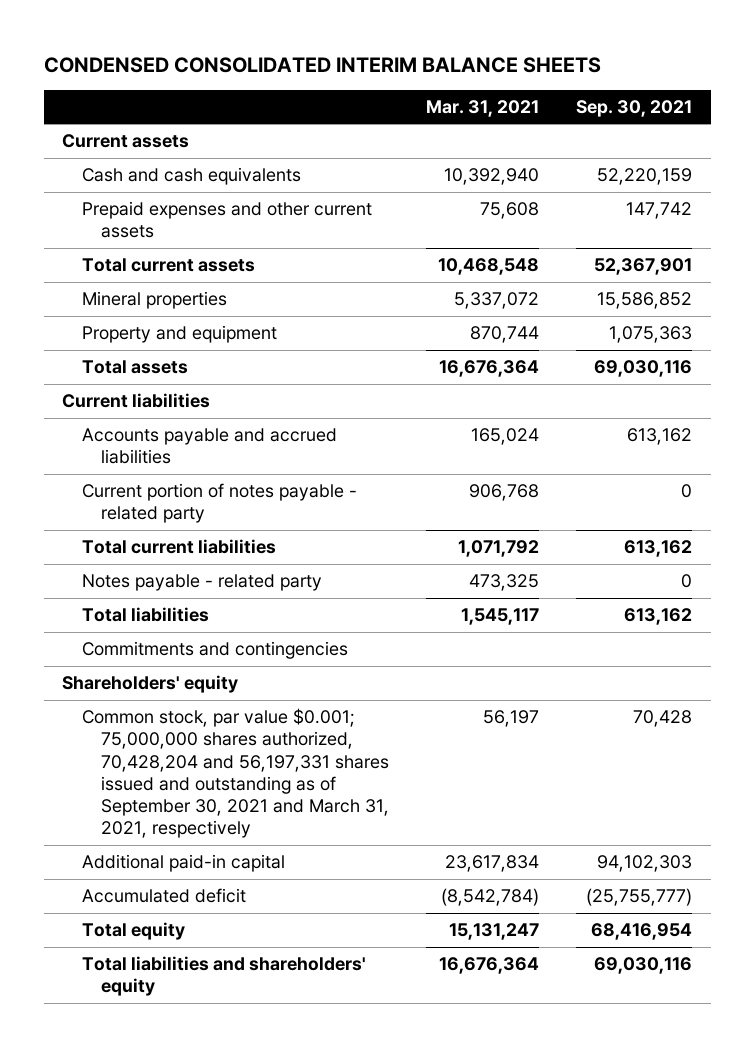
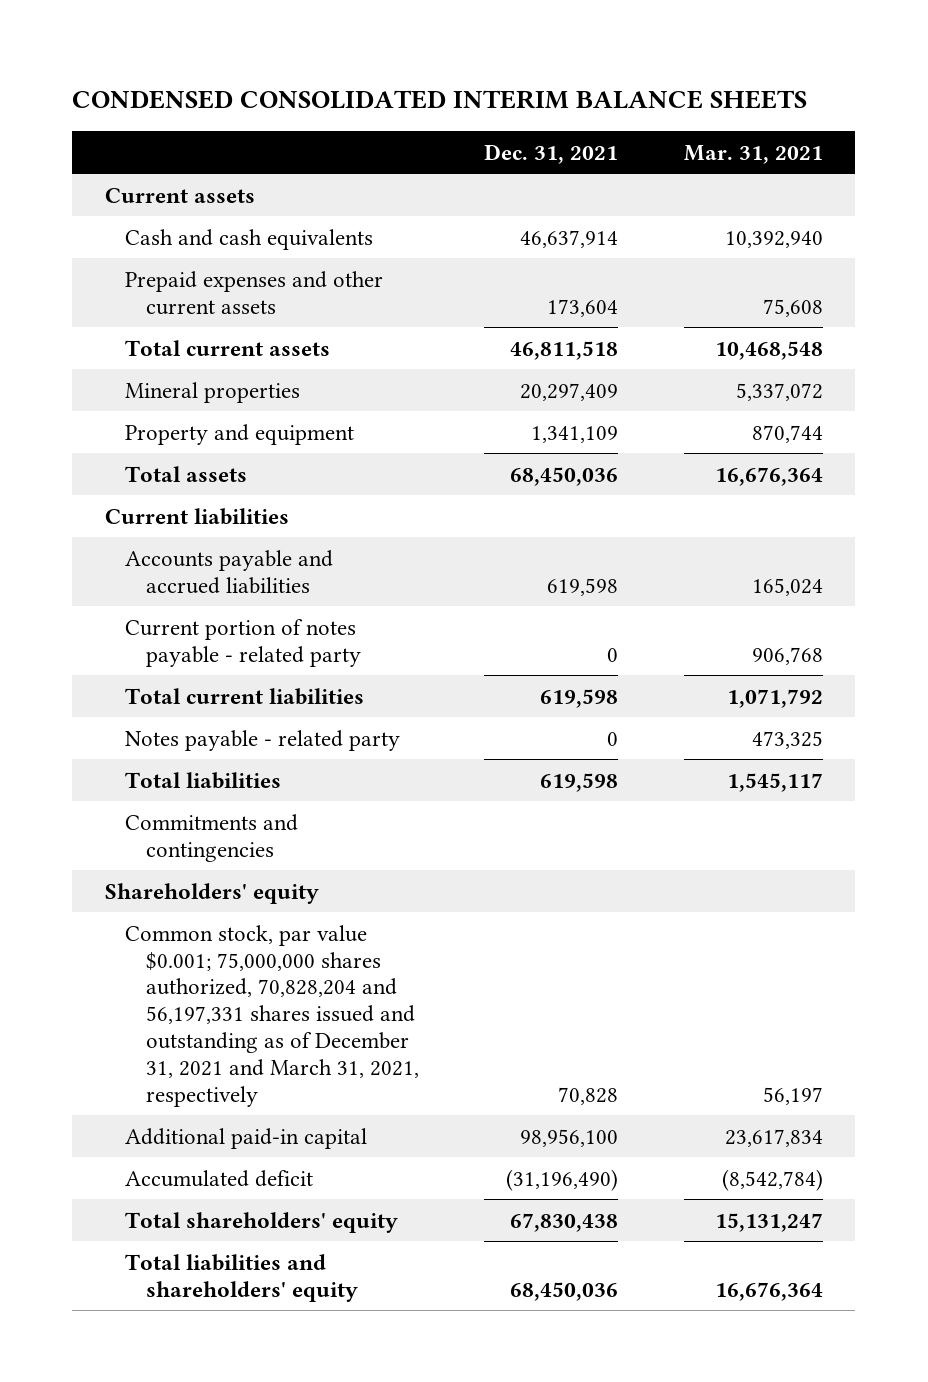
- | Mar. 31, 2021 | Sep. 30, 2021
+ | Dec. 31, 2021 | Mar. 31, 2021
- Common stock, par value $0.001; 75,000,000 shares authorized, 70,428,204 and 56,197,331 shares issued and outstanding as of September 30, 2021 and March 31, 2021, respectively | 56,197 | 70,428
+ Common stock, par value $0.001; 75,000,000 shares authorized, 70,828,204 and 56,197,331 shares issued and outstanding as of December 31, 2021 and March 31, 2021, respectively | 70,828 | 56,197
- Total equity | 15,131,247 | 68,416,954
+ Total shareholders' equity | 67,830,438 | 15,131,247

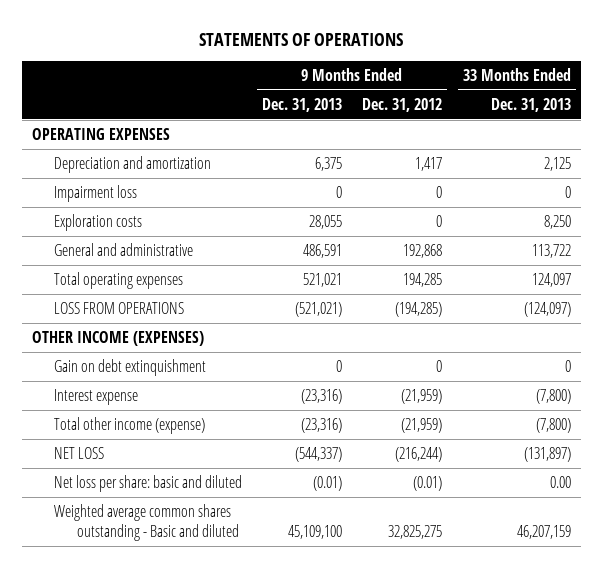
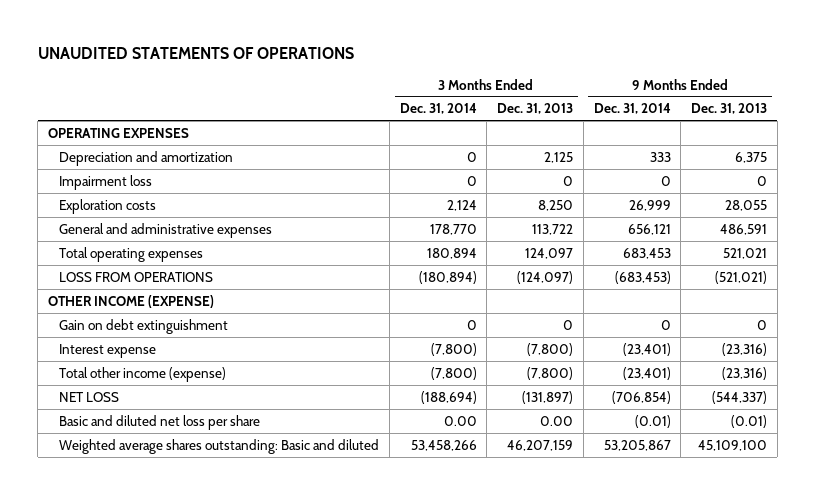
- STATEMENTS OF OPERATIONS
+ UNAUDITED STATEMENTS OF OPERATIONS
- | 9 Months Ended Dec. 31, 2013 | 9 Months Ended Dec. 31, 2012 | 33 Months Ended Dec. 31, 2013
+ | 3 Months Ended Dec. 31, 2014 | 3 Months Ended Dec. 31, 2013 | 9 Months Ended Dec. 31, 2014 | 9 Months Ended Dec. 31, 2013
- General and administrative | 486,591 | 192,868 | 113,722
+ General and administrative expenses | 178,770 | 113,722 | 656,121 | 486,591
- OTHER INCOME (EXPENSES)
- Gain on debt extinquishment | 0 | 0 | 0
+ OTHER INCOME (EXPENSE)
+ Gain on debt extinguishment | 0 | 0 | 0 | 0
- Net loss per share: basic and diluted | (0.01) | (0.01) | 0.00
- Weighted average common shares outstanding - Basic and diluted | 45,109,100 | 32,825,275 | 46,207,159
+ Basic and diluted net loss per share | 0.00 | 0.00 | (0.01) | (0.01)
+ Weighted average shares outstanding: Basic and diluted | 53,458,266 | 46,207,159 | 53,205,867 | 45,109,100

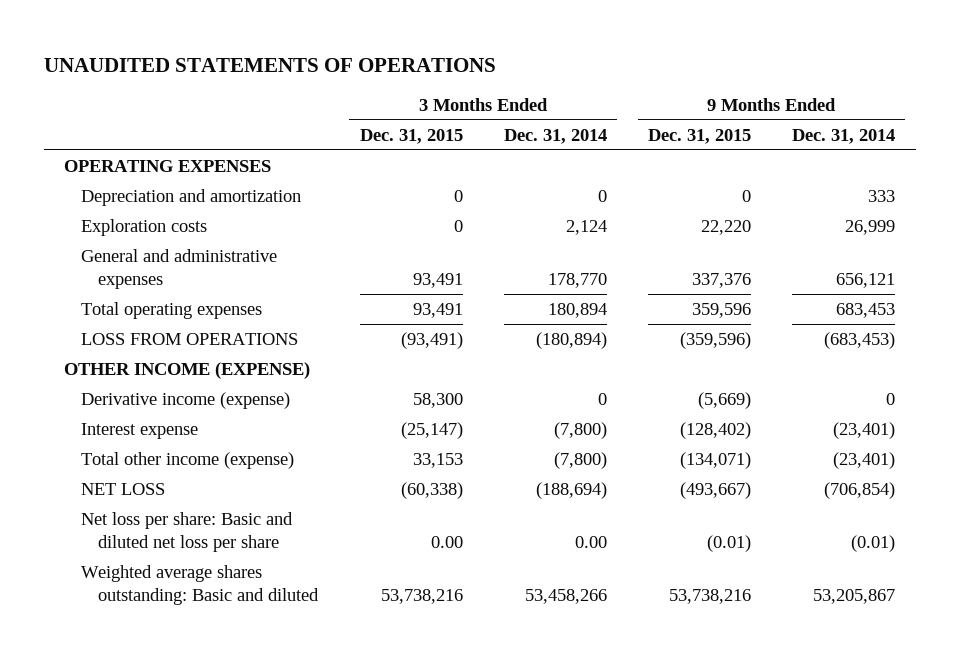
- | 3 Months Ended Dec. 31, 2014 | 3 Months Ended Dec. 31, 2013 | 9 Months Ended Dec. 31, 2014 | 9 Months Ended Dec. 31, 2013
+ | 3 Months Ended Dec. 31, 2015 | 3 Months Ended Dec. 31, 2014 | 9 Months Ended Dec. 31, 2015 | 9 Months Ended Dec. 31, 2014
- Impairment loss | 0 | 0 | 0 | 0
- Gain on debt extinguishment | 0 | 0 | 0 | 0
+ Derivative income (expense) | 58,300 | 0 | (5,669) | 0
- Basic and diluted net loss per share | 0.00 | 0.00 | (0.01) | (0.01)
+ Net loss per share: Basic and diluted net loss per share | 0.00 | 0.00 | (0.01) | (0.01)

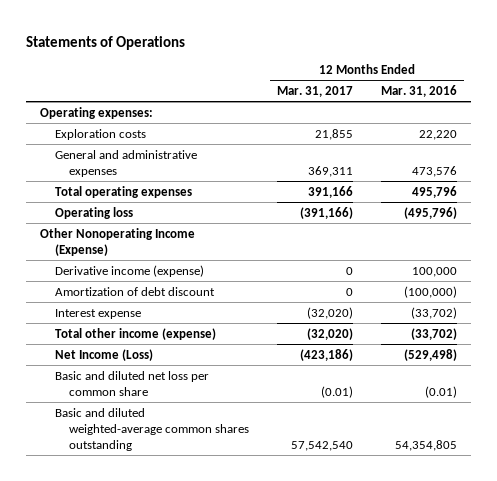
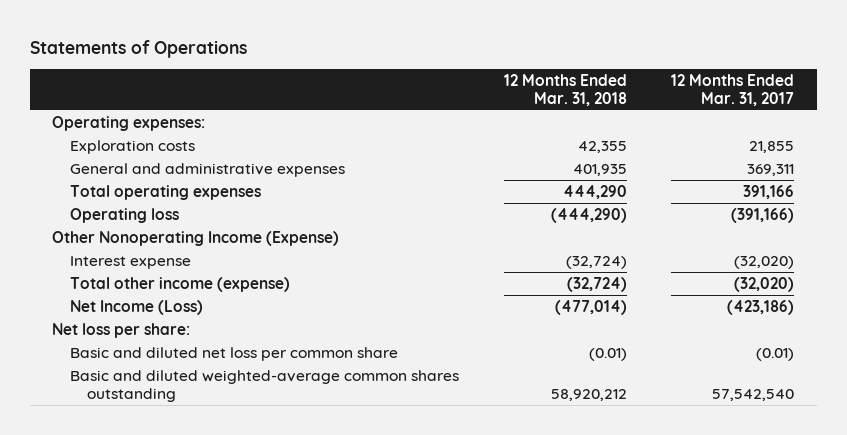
- | 12 Months Ended Mar. 31, 2017 | 12 Months Ended Mar. 31, 2016
+ | 12 Months Ended Mar. 31, 2018 | 12 Months Ended Mar. 31, 2017
- Derivative income (expense) | 0 | 100,000
- Amortization of debt discount | 0 | (100,000)
+ Net loss per share:

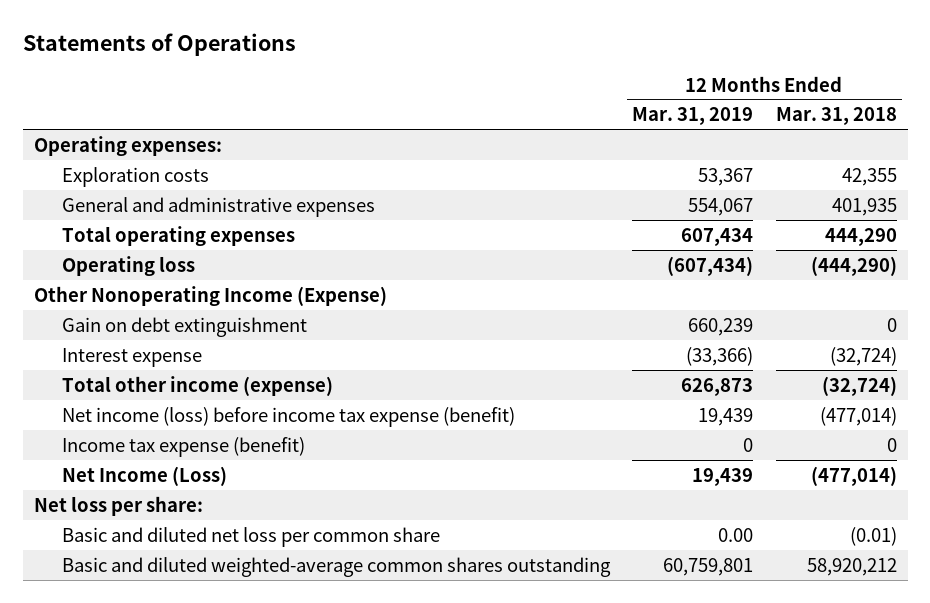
- | 12 Months Ended Mar. 31, 2018 | 12 Months Ended Mar. 31, 2017
+ | 12 Months Ended Mar. 31, 2019 | 12 Months Ended Mar. 31, 2018
+ Gain on debt extinguishment | 660,239 | 0
+ Net income (loss) before income tax expense (benefit) | 19,439 | (477,014)
+ Income tax expense (benefit) | 0 | 0

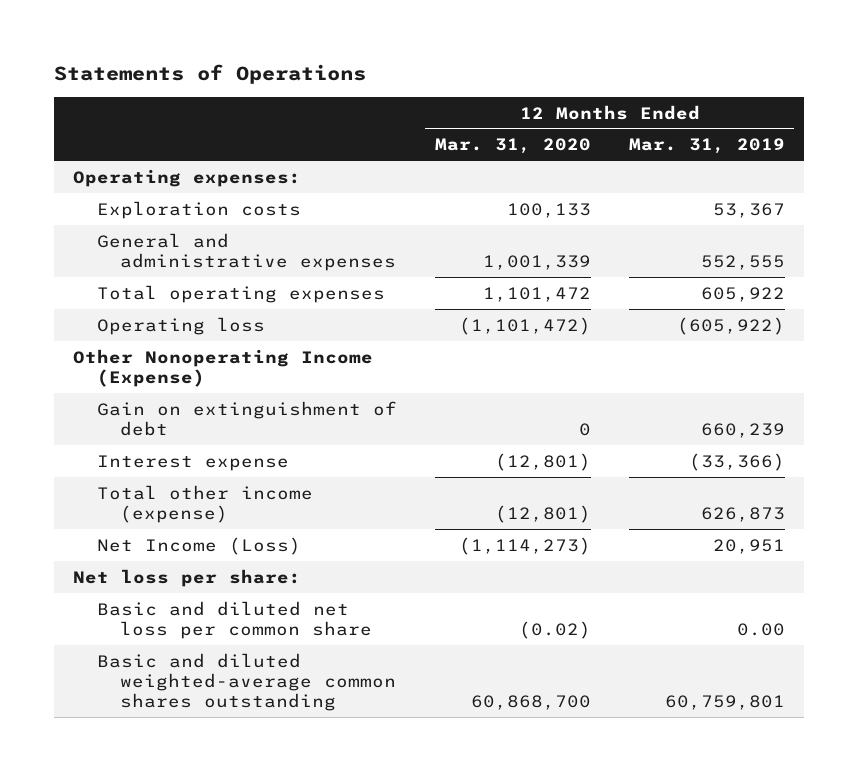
- | 12 Months Ended Mar. 31, 2019 | 12 Months Ended Mar. 31, 2018
+ | 12 Months Ended Mar. 31, 2020 | 12 Months Ended Mar. 31, 2019
- General and administrative expenses | 554,067 | 401,935
- Total operating expenses | 607,434 | 444,290
- Operating loss | (607,434) | (444,290)
+ General and administrative expenses | 1,001,339 | 552,555
+ Total operating expenses | 1,101,472 | 605,922
+ Operating loss | (1,101,472) | (605,922)
- Gain on debt extinguishment | 660,239 | 0
+ Gain on extinguishment of debt | 0 | 660,239
- Net income (loss) before income tax expense (benefit) | 19,439 | (477,014)
- Income tax expense (benefit) | 0 | 0
- Net Income (Loss) | 19,439 | (477,014)
+ Net Income (Loss) | (1,114,273) | 20,951

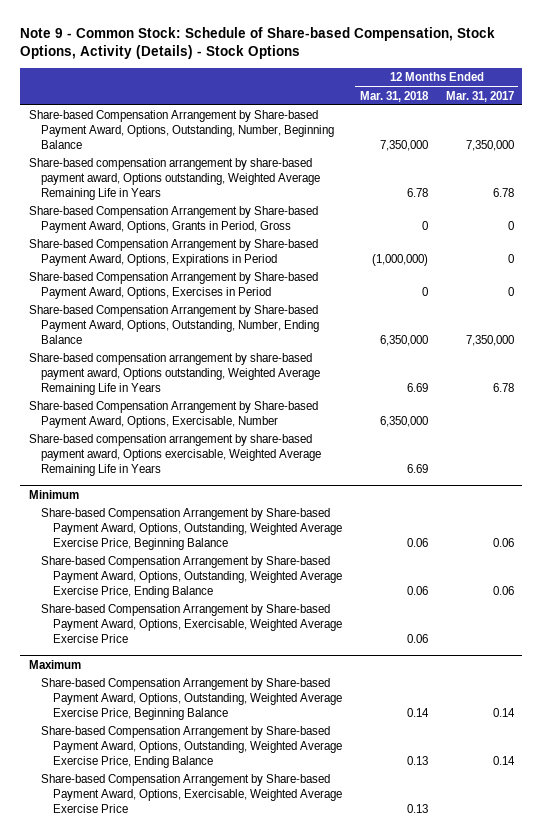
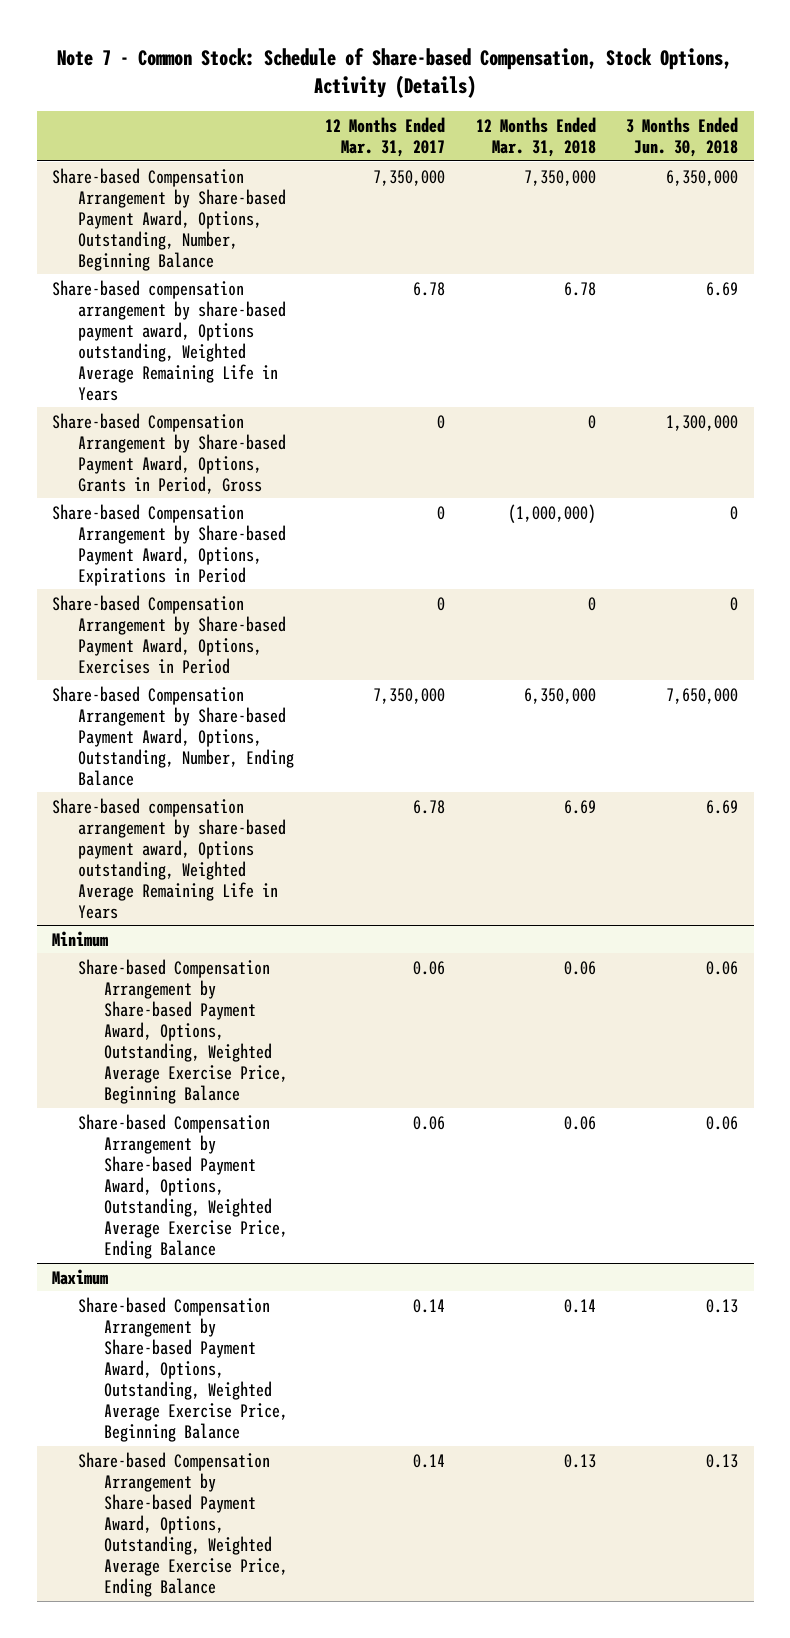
- Note 9 - Common Stock: Schedule of Share-based Compensation, Stock Options, Activity (Details) - Stock Options
+ Note 7 - Common Stock: Schedule of Share-based Compensation, Stock Options, Activity (Details)
- | 12 Months Ended Mar. 31, 2018 | 12 Months Ended Mar. 31, 2017
+ | 12 Months Ended Mar. 31, 2017 | 12 Months Ended Mar. 31, 2018 | 3 Months Ended Jun. 30, 2018
- Share-based Compensation Arrangement by Share-based Payment Award, Options, Exercisable, Number | 6,350,000 |
- Share-based compensation arrangement by share-based payment award, Options exercisable, Weighted Average Remaining Life in Years | 6.69 |
@ Minimum
- Share-based Compensation Arrangement by Share-based Payment Award, Options, Exercisable, Weighted Average Exercise Price | 0.06 |
@ Maximum
- Share-based Compensation Arrangement by Share-based Payment Award, Options, Exercisable, Weighted Average Exercise Price | 0.13 |

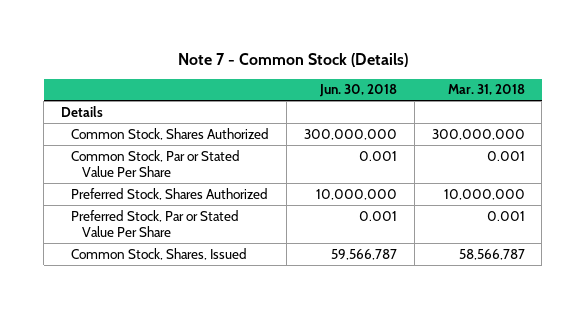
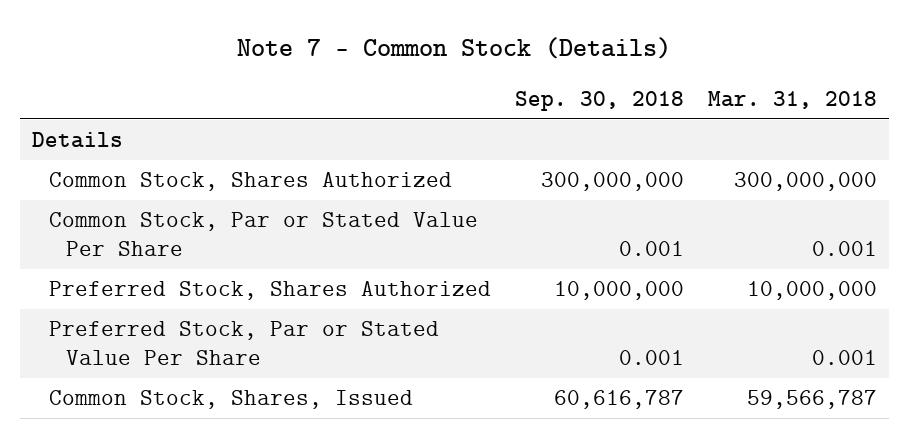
- | Jun. 30, 2018 | Mar. 31, 2018
+ | Sep. 30, 2018 | Mar. 31, 2018
- Common Stock, Shares, Issued | 59,566,787 | 58,566,787
+ Common Stock, Shares, Issued | 60,616,787 | 59,566,787

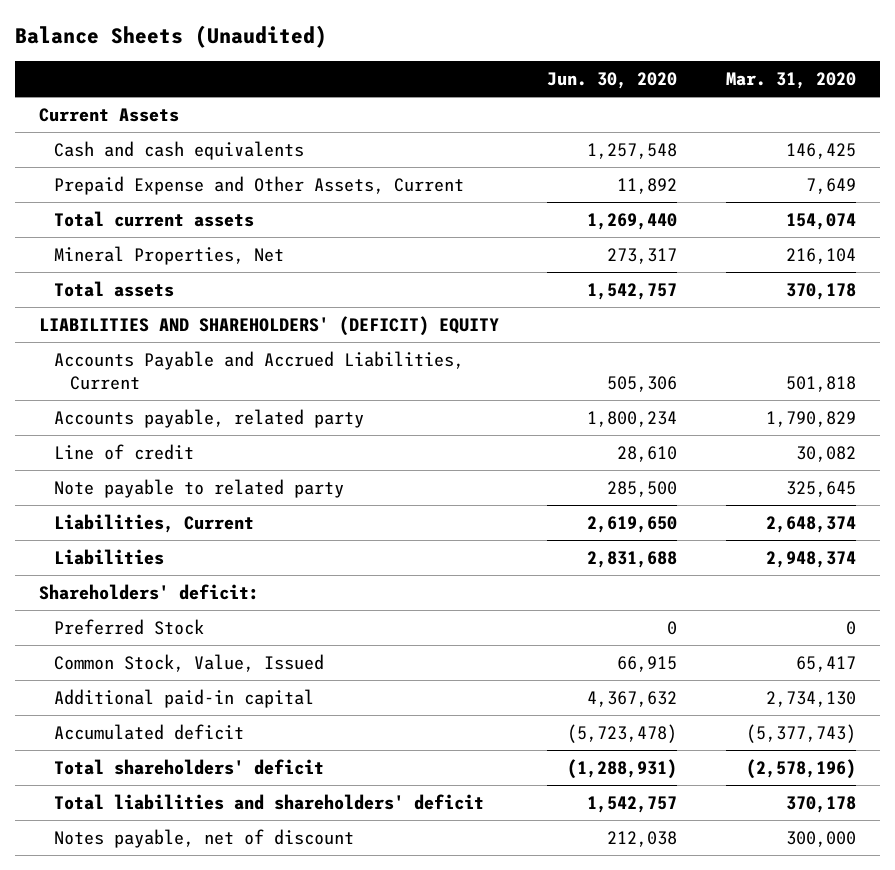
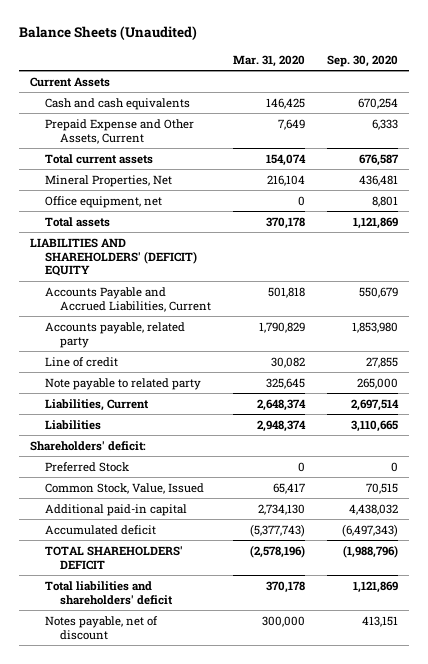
- | Jun. 30, 2020 | Mar. 31, 2020
+ | Mar. 31, 2020 | Sep. 30, 2020
+ Office equipment, net | 0 | 8,801
- Total shareholders' deficit | (1,288,931) | (2,578,196)
+ TOTAL SHAREHOLDERS' DEFICIT | (2,578,196) | (1,988,796)

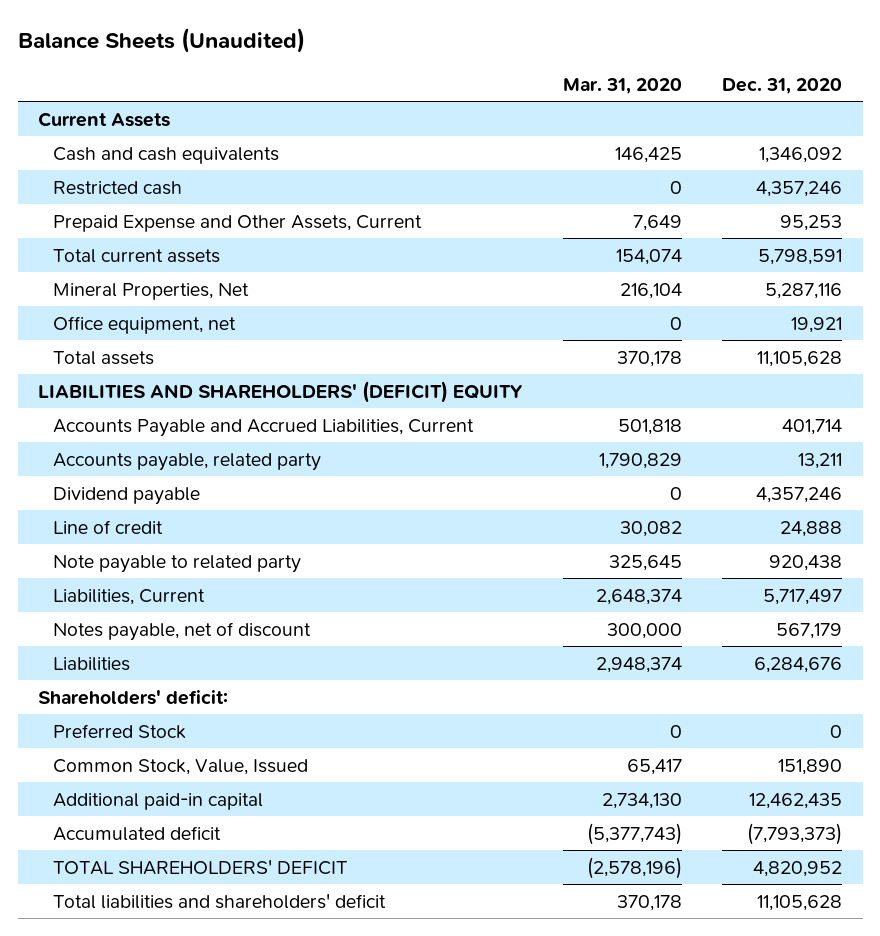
- | Mar. 31, 2020 | Sep. 30, 2020
+ | Mar. 31, 2020 | Dec. 31, 2020
+ Restricted cash | 0 | 4,357,246
+ Dividend payable | 0 | 4,357,246
moved up: Notes payable, net of discount | 300,000 | 567,179

